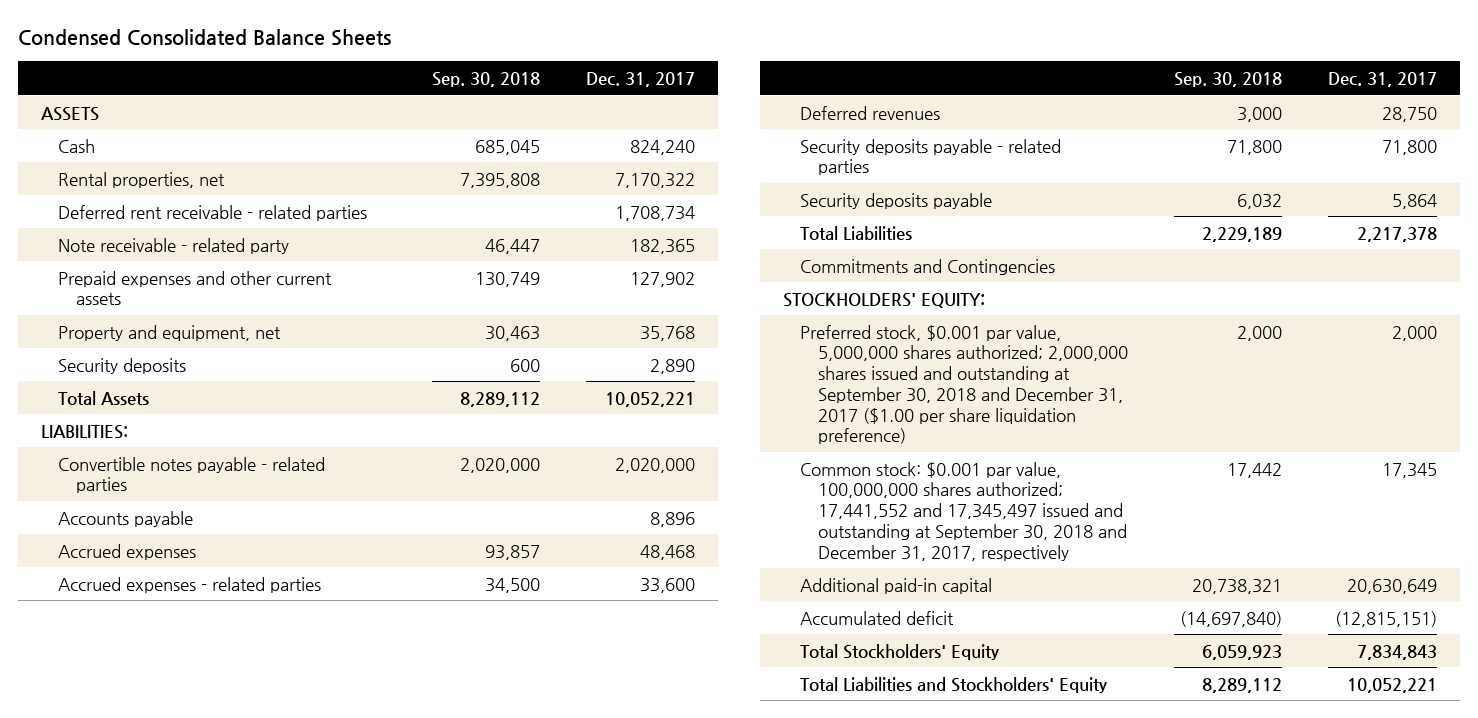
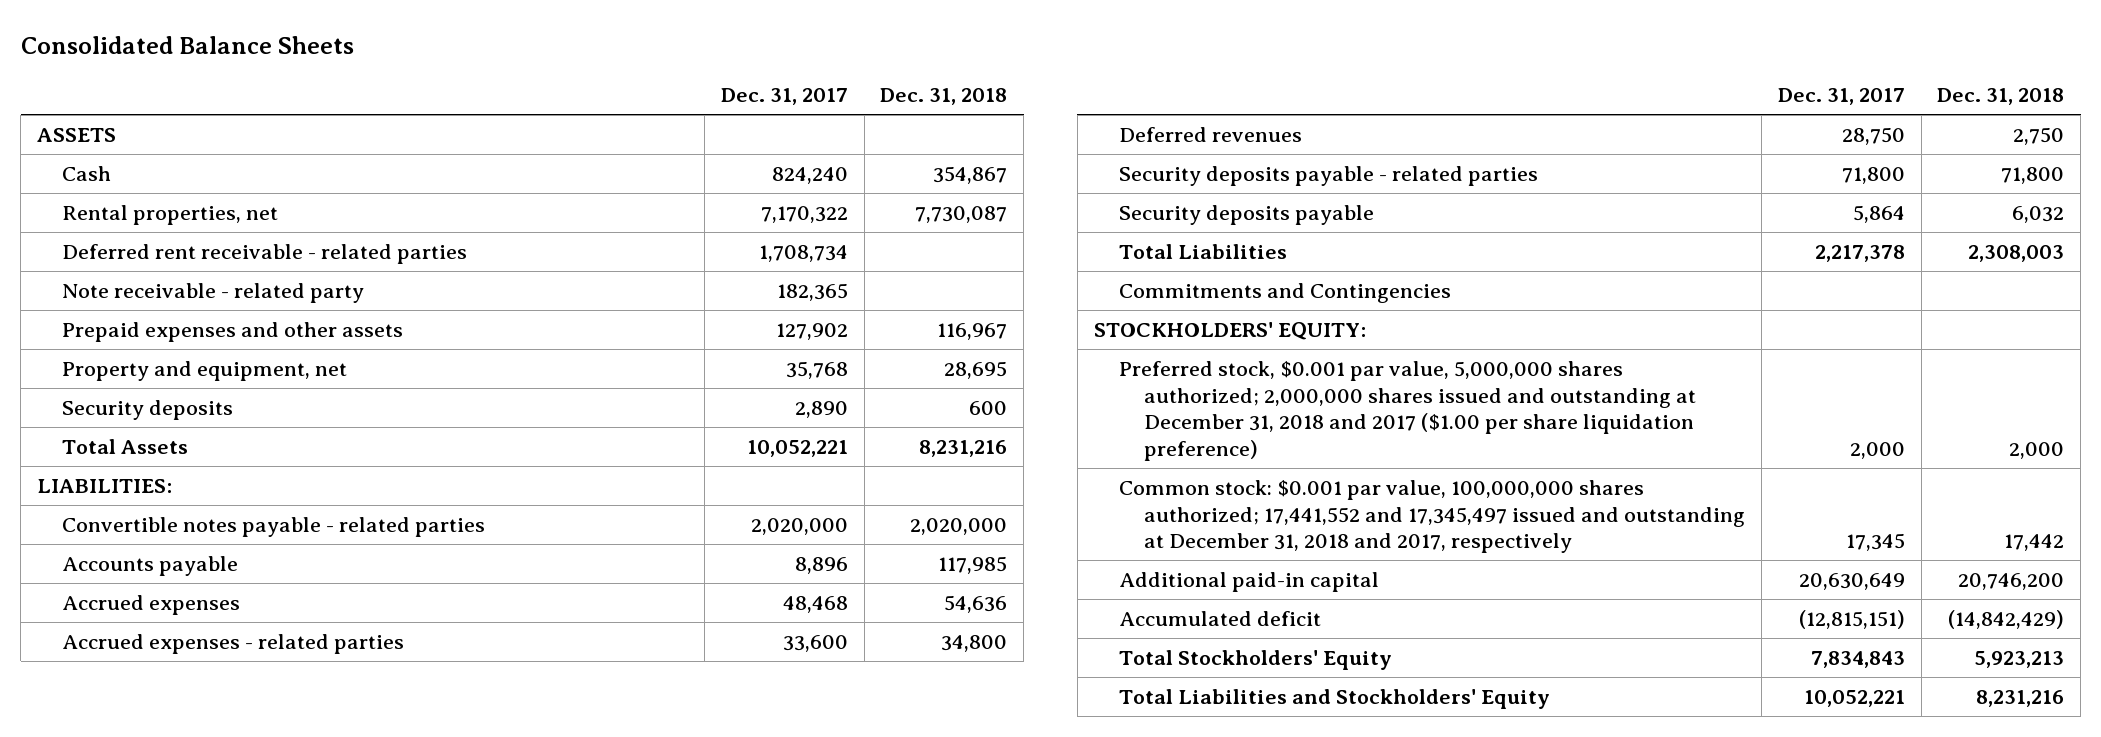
- Condensed Consolidated Balance Sheets
+ Consolidated Balance Sheets
- | Sep. 30, 2018 | Dec. 31, 2017
+ | Dec. 31, 2017 | Dec. 31, 2018
- Prepaid expenses and other current assets | 130,749 | 127,902
+ Prepaid expenses and other assets | 127,902 | 116,967
- Preferred stock, $0.001 par value, 5,000,000 shares authorized; 2,000,000 shares issued and outstanding at September 30, 2018 and December 31, 2017 ($1.00 per share liquidation preference) | 2,000 | 2,000
- Common stock: $0.001 par value, 100,000,000 shares authorized; 17,441,552 and 17,345,497 issued and outstanding at September 30, 2018 and December 31, 2017, respectively | 17,442 | 17,345
+ Preferred stock, $0.001 par value, 5,000,000 shares authorized; 2,000,000 shares issued and outstanding at December 31, 2018 and 2017 ($1.00 per share liquidation preference) | 2,000 | 2,000
+ Common stock: $0.001 par value, 100,000,000 shares authorized; 17,441,552 and 17,345,497 issued and outstanding at December 31, 2018 and 2017, respectively | 17,345 | 17,442

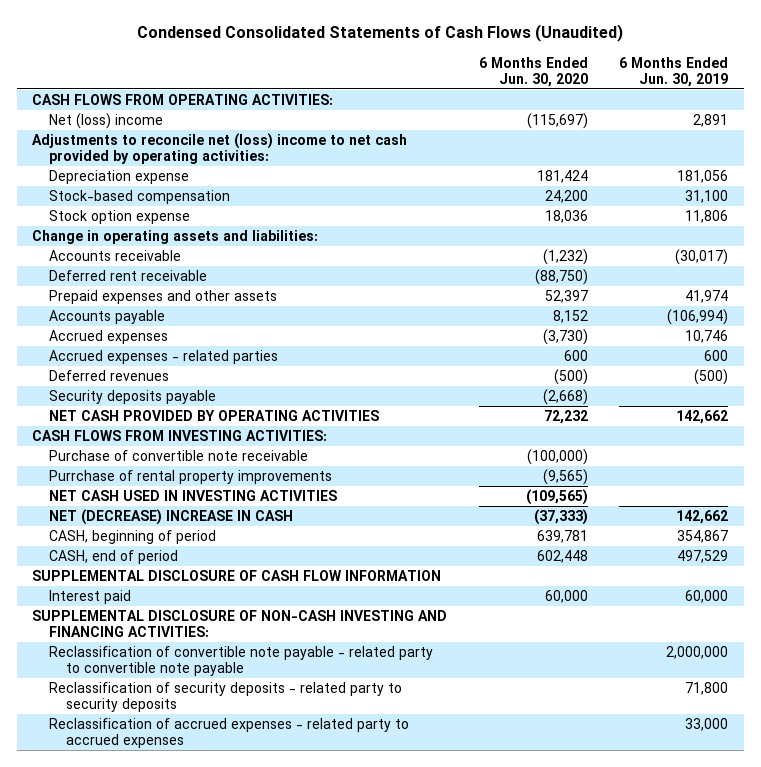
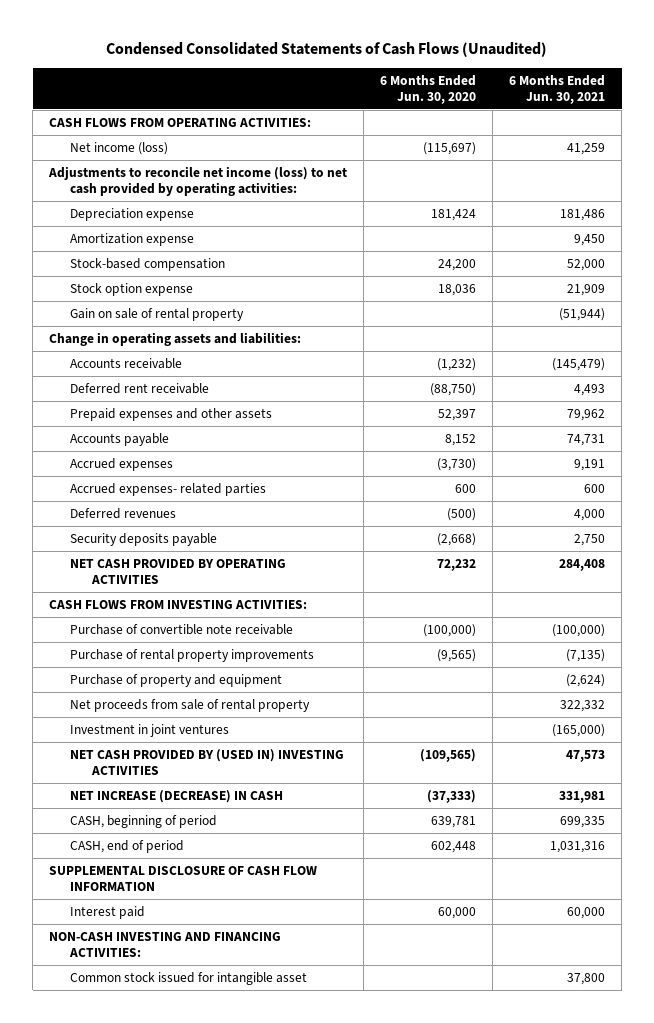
- | 6 Months Ended Jun. 30, 2020 | 6 Months Ended Jun. 30, 2019
+ | 6 Months Ended Jun. 30, 2020 | 6 Months Ended Jun. 30, 2021
- Net (loss) income | (115,697) | 2,891
- Adjustments to reconcile net (loss) income to net cash provided by operating activities:
+ Net income (loss) | (115,697) | 41,259
+ Adjustments to reconcile net income (loss) to net cash provided by operating activities:
+ Amortization expense | | 9,450
+ Gain on sale of rental property | | (51,944)
- Accrued expenses - related parties | 600 | 600
+ Accrued expenses- related parties | 600 | 600
- Purrchase of rental property improvements | (9,565) |
- NET CASH USED IN INVESTING ACTIVITIES | (109,565) |
- NET (DECREASE) INCREASE IN CASH | (37,333) | 142,662
+ Purchase of rental property improvements | (9,565) | (7,135)
+ Purchase of property and equipment | | (2,624)
+ Net proceeds from sale of rental property | | 322,332
+ Investment in joint ventures | | (165,000)
+ NET CASH PROVIDED BY (USED IN) INVESTING ACTIVITIES | (109,565) | 47,573
+ NET INCREASE (DECREASE) IN CASH | (37,333) | 331,981
- SUPPLEMENTAL DISCLOSURE OF NON-CASH INVESTING AND FINANCING ACTIVITIES:
- Reclassification of convertible note payable - related party to convertible note payable | | 2,000,000
- Reclassification of security deposits - related party to security deposits | | 71,800
- Reclassification of accrued expenses - related party to accrued expenses | | 33,000
+ NON-CASH INVESTING AND FINANCING ACTIVITIES:
+ Common stock issued for intangible asset | | 37,800

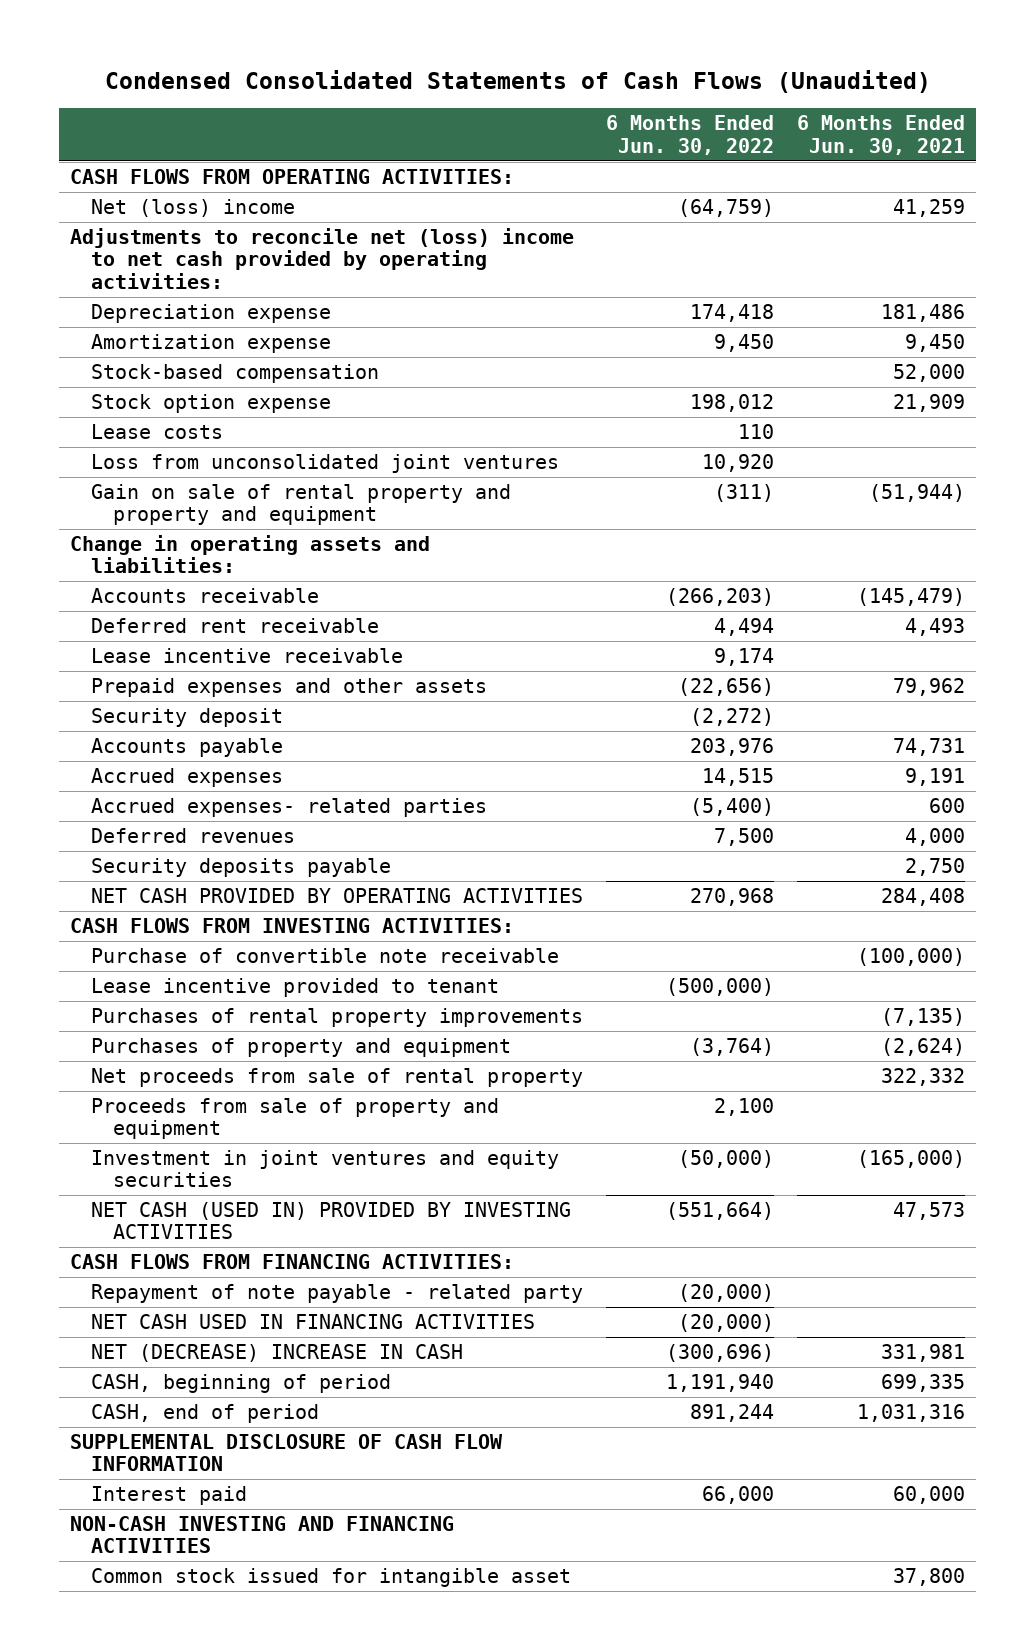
- | 6 Months Ended Jun. 30, 2020 | 6 Months Ended Jun. 30, 2021
+ | 6 Months Ended Jun. 30, 2022 | 6 Months Ended Jun. 30, 2021
- Net income (loss) | (115,697) | 41,259
- Adjustments to reconcile net income (loss) to net cash provided by operating activities:
+ Net (loss) income | (64,759) | 41,259
+ Adjustments to reconcile net (loss) income to net cash provided by operating activities:
- Gain on sale of rental property | | (51,944)
+ Lease costs | 110 |
+ Loss from unconsolidated joint ventures | 10,920 |
+ Gain on sale of rental property and property and equipment | (311) | (51,944)
+ Lease incentive receivable | 9,174 |
+ Security deposit | (2,272) |
- Purchase of rental property improvements | (9,565) | (7,135)
- Purchase of property and equipment | | (2,624)
+ Lease incentive provided to tenant | (500,000) |
+ Purchases of rental property improvements | | (7,135)
+ Purchases of property and equipment | (3,764) | (2,624)
- Investment in joint ventures | | (165,000)
- NET CASH PROVIDED BY (USED IN) INVESTING ACTIVITIES | (109,565) | 47,573
- NET INCREASE (DECREASE) IN CASH | (37,333) | 331,981
+ Proceeds from sale of property and equipment | 2,100 |
+ Investment in joint ventures and equity securities | (50,000) | (165,000)
+ NET CASH (USED IN) PROVIDED BY INVESTING ACTIVITIES | (551,664) | 47,573
+ CASH FLOWS FROM FINANCING ACTIVITIES:
+ Repayment of note payable - related party | (20,000) |
+ NET CASH USED IN FINANCING ACTIVITIES | (20,000) |
+ NET (DECREASE) INCREASE IN CASH | (300,696) | 331,981
- NON-CASH INVESTING AND FINANCING ACTIVITIES:
+ NON-CASH INVESTING AND FINANCING ACTIVITIES

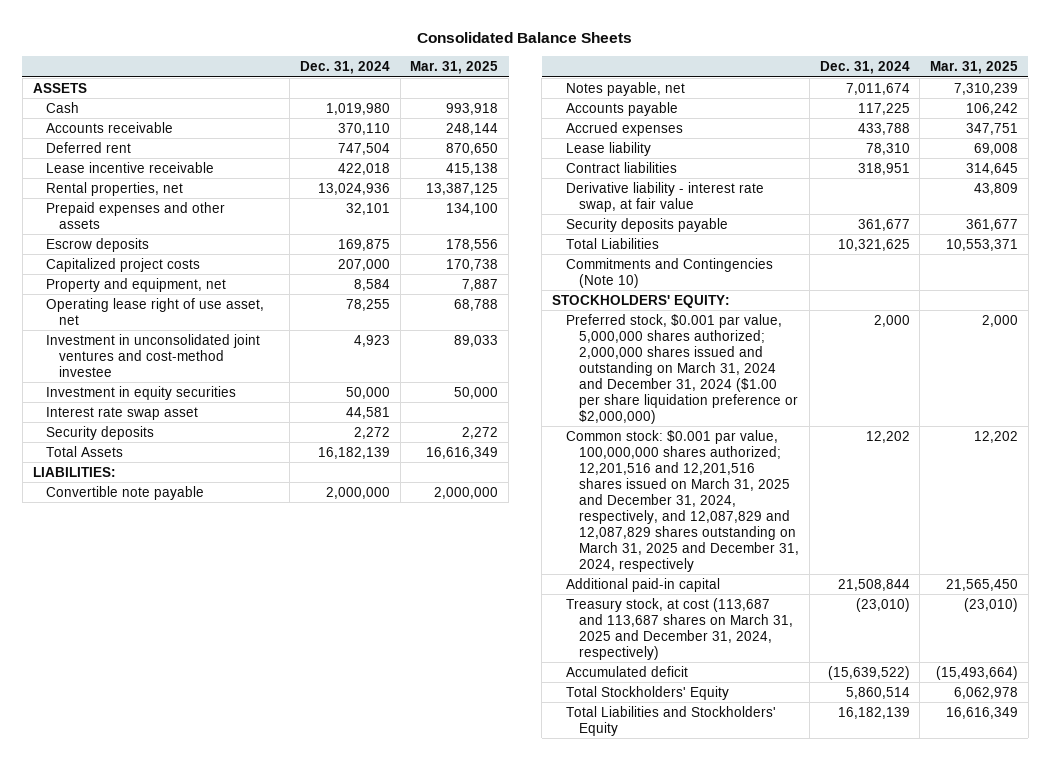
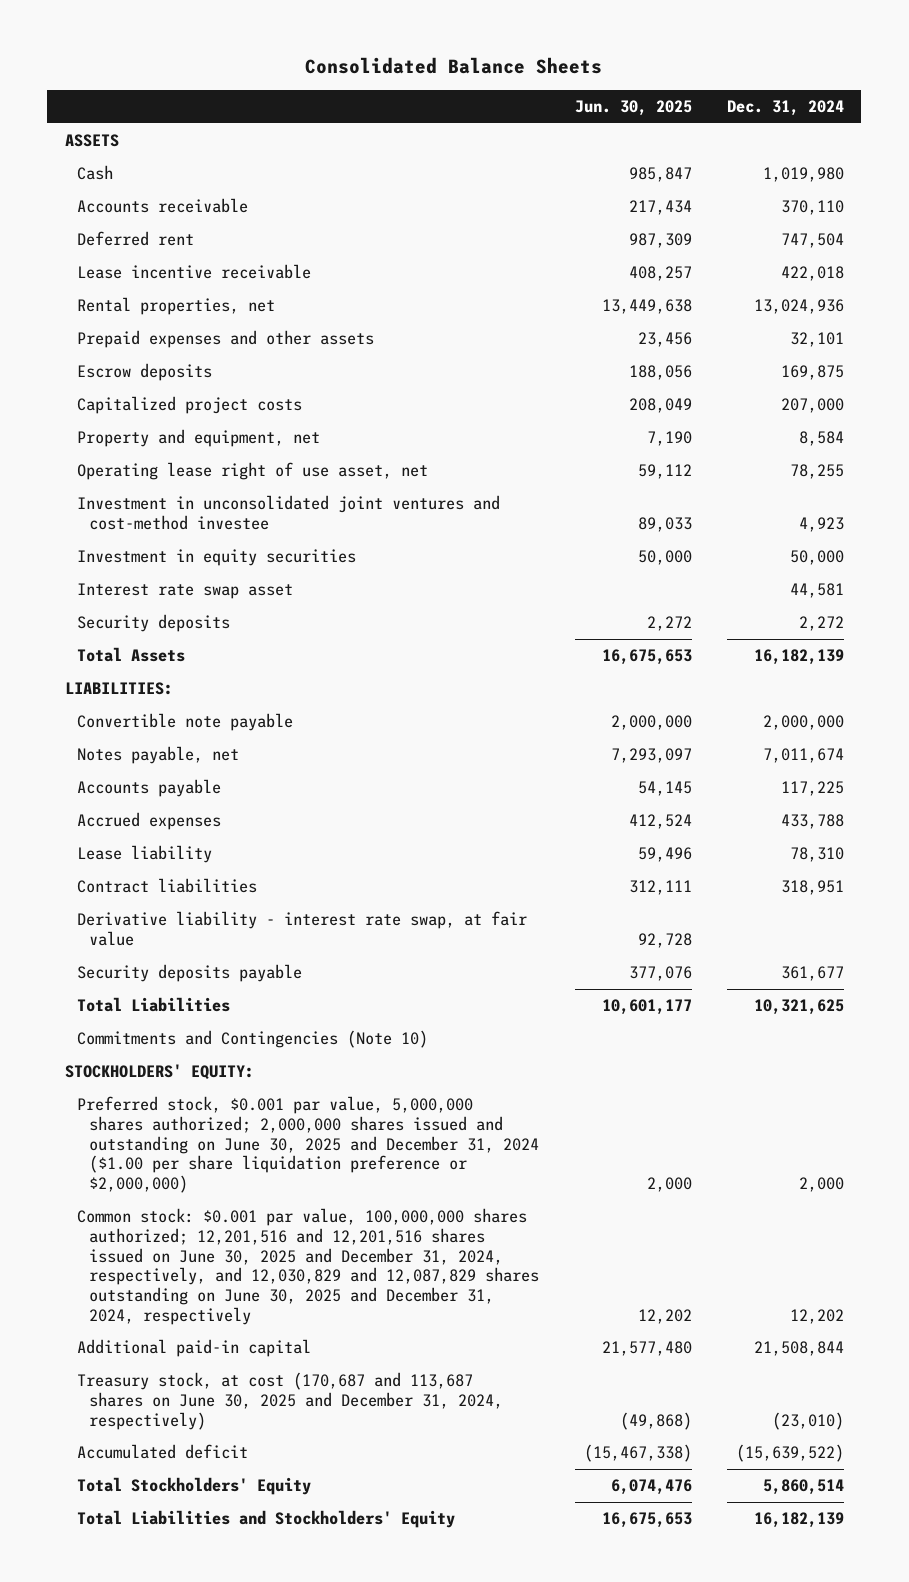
- | Dec. 31, 2024 | Mar. 31, 2025
+ | Jun. 30, 2025 | Dec. 31, 2024
- Preferred stock, $0.001 par value, 5,000,000 shares authorized; 2,000,000 shares issued and outstanding on March 31, 2024 and December 31, 2024 ($1.00 per share liquidation preference or $2,000,000) | 2,000 | 2,000
- Common stock: $0.001 par value, 100,000,000 shares authorized; 12,201,516 and 12,201,516 shares issued on March 31, 2025 and December 31, 2024, respectively, and 12,087,829 and 12,087,829 shares outstanding on March 31, 2025 and December 31, 2024, respectively | 12,202 | 12,202
+ Preferred stock, $0.001 par value, 5,000,000 shares authorized; 2,000,000 shares issued and outstanding on June 30, 2025 and December 31, 2024 ($1.00 per share liquidation preference or $2,000,000) | 2,000 | 2,000
+ Common stock: $0.001 par value, 100,000,000 shares authorized; 12,201,516 and 12,201,516 shares issued on June 30, 2025 and December 31, 2024, respectively, and 12,030,829 and 12,087,829 shares outstanding on June 30, 2025 and December 31, 2024, respectively | 12,202 | 12,202
- Treasury stock, at cost (113,687 and 113,687 shares on March 31, 2025 and December 31, 2024, respectively) | (23,010) | (23,010)
+ Treasury stock, at cost (170,687 and 113,687 shares on June 30, 2025 and December 31, 2024, respectively) | (49,868) | (23,010)

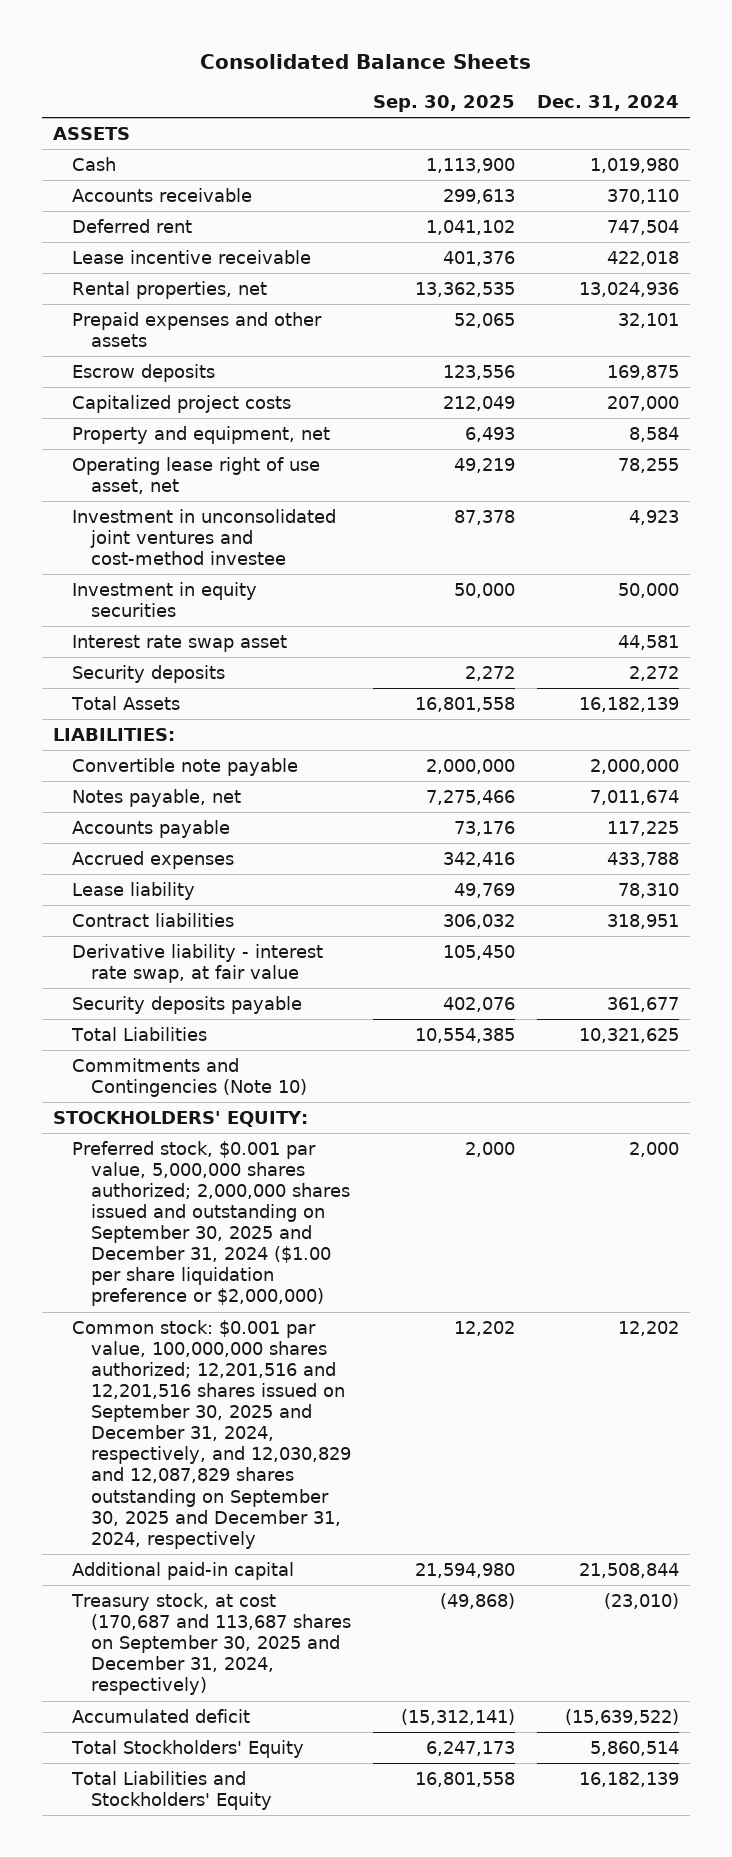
- | Jun. 30, 2025 | Dec. 31, 2024
+ | Sep. 30, 2025 | Dec. 31, 2024
- Preferred stock, $0.001 par value, 5,000,000 shares authorized; 2,000,000 shares issued and outstanding on June 30, 2025 and December 31, 2024 ($1.00 per share liquidation preference or $2,000,000) | 2,000 | 2,000
- Common stock: $0.001 par value, 100,000,000 shares authorized; 12,201,516 and 12,201,516 shares issued on June 30, 2025 and December 31, 2024, respectively, and 12,030,829 and 12,087,829 shares outstanding on June 30, 2025 and December 31, 2024, respectively | 12,202 | 12,202
+ Preferred stock, $0.001 par value, 5,000,000 shares authorized; 2,000,000 shares issued and outstanding on September 30, 2025 and December 31, 2024 ($1.00 per share liquidation preference or $2,000,000) | 2,000 | 2,000
+ Common stock: $0.001 par value, 100,000,000 shares authorized; 12,201,516 and 12,201,516 shares issued on September 30, 2025 and December 31, 2024, respectively, and 12,030,829 and 12,087,829 shares outstanding on September 30, 2025 and December 31, 2024, respectively | 12,202 | 12,202
- Treasury stock, at cost (170,687 and 113,687 shares on June 30, 2025 and December 31, 2024, respectively) | (49,868) | (23,010)
+ Treasury stock, at cost (170,687 and 113,687 shares on September 30, 2025 and December 31, 2024, respectively) | (49,868) | (23,010)

